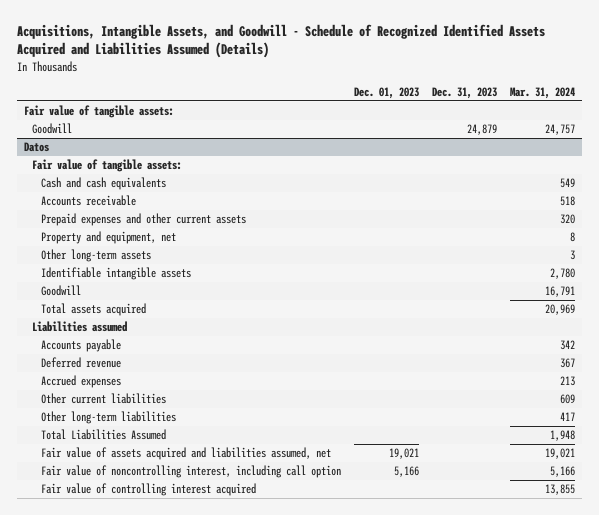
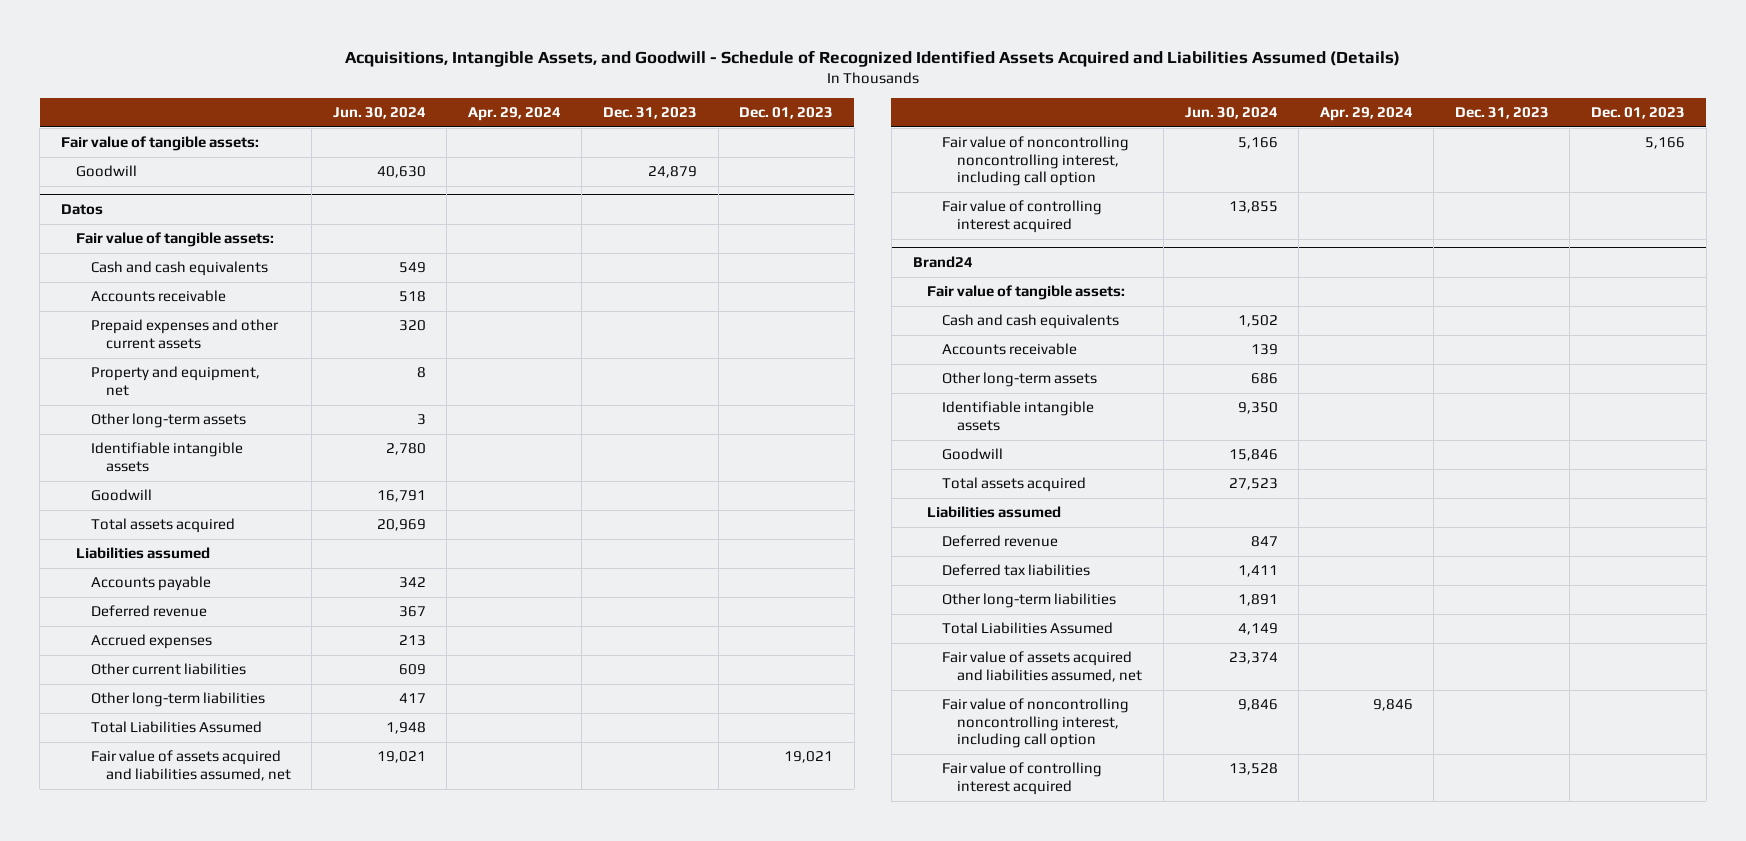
- | Dec. 01, 2023 | Dec. 31, 2023 | Mar. 31, 2024
+ | Jun. 30, 2024 | Apr. 29, 2024 | Dec. 31, 2023 | Dec. 01, 2023
@ Datos
- Fair value of noncontrolling interest, including call option | 5,166 | | 5,166
+ Fair value of noncontrolling noncontrolling interest, including call option | 5,166 | | | 5,166
+ Brand24
+ Fair value of tangible assets:
+ Cash and cash equivalents | 1,502 | | |
+ Accounts receivable | 139 | | |
+ Other long-term assets | 686 | | |
+ Identifiable intangible assets | 9,350 | | |
+ Goodwill | 15,846 | | |
+ Total assets acquired | 27,523 | | |
+ Liabilities assumed
+ Deferred revenue | 847 | | |
+ Deferred tax liabilities | 1,411 | | |
+ Other long-term liabilities | 1,891 | | |
+ Total Liabilities Assumed | 4,149 | | |
+ Fair value of assets acquired and liabilities assumed, net | 23,374 | | |
+ Fair value of noncontrolling noncontrolling interest, including call option | 9,846 | 9,846 | |
+ Fair value of controlling interest acquired | 13,528 | | |

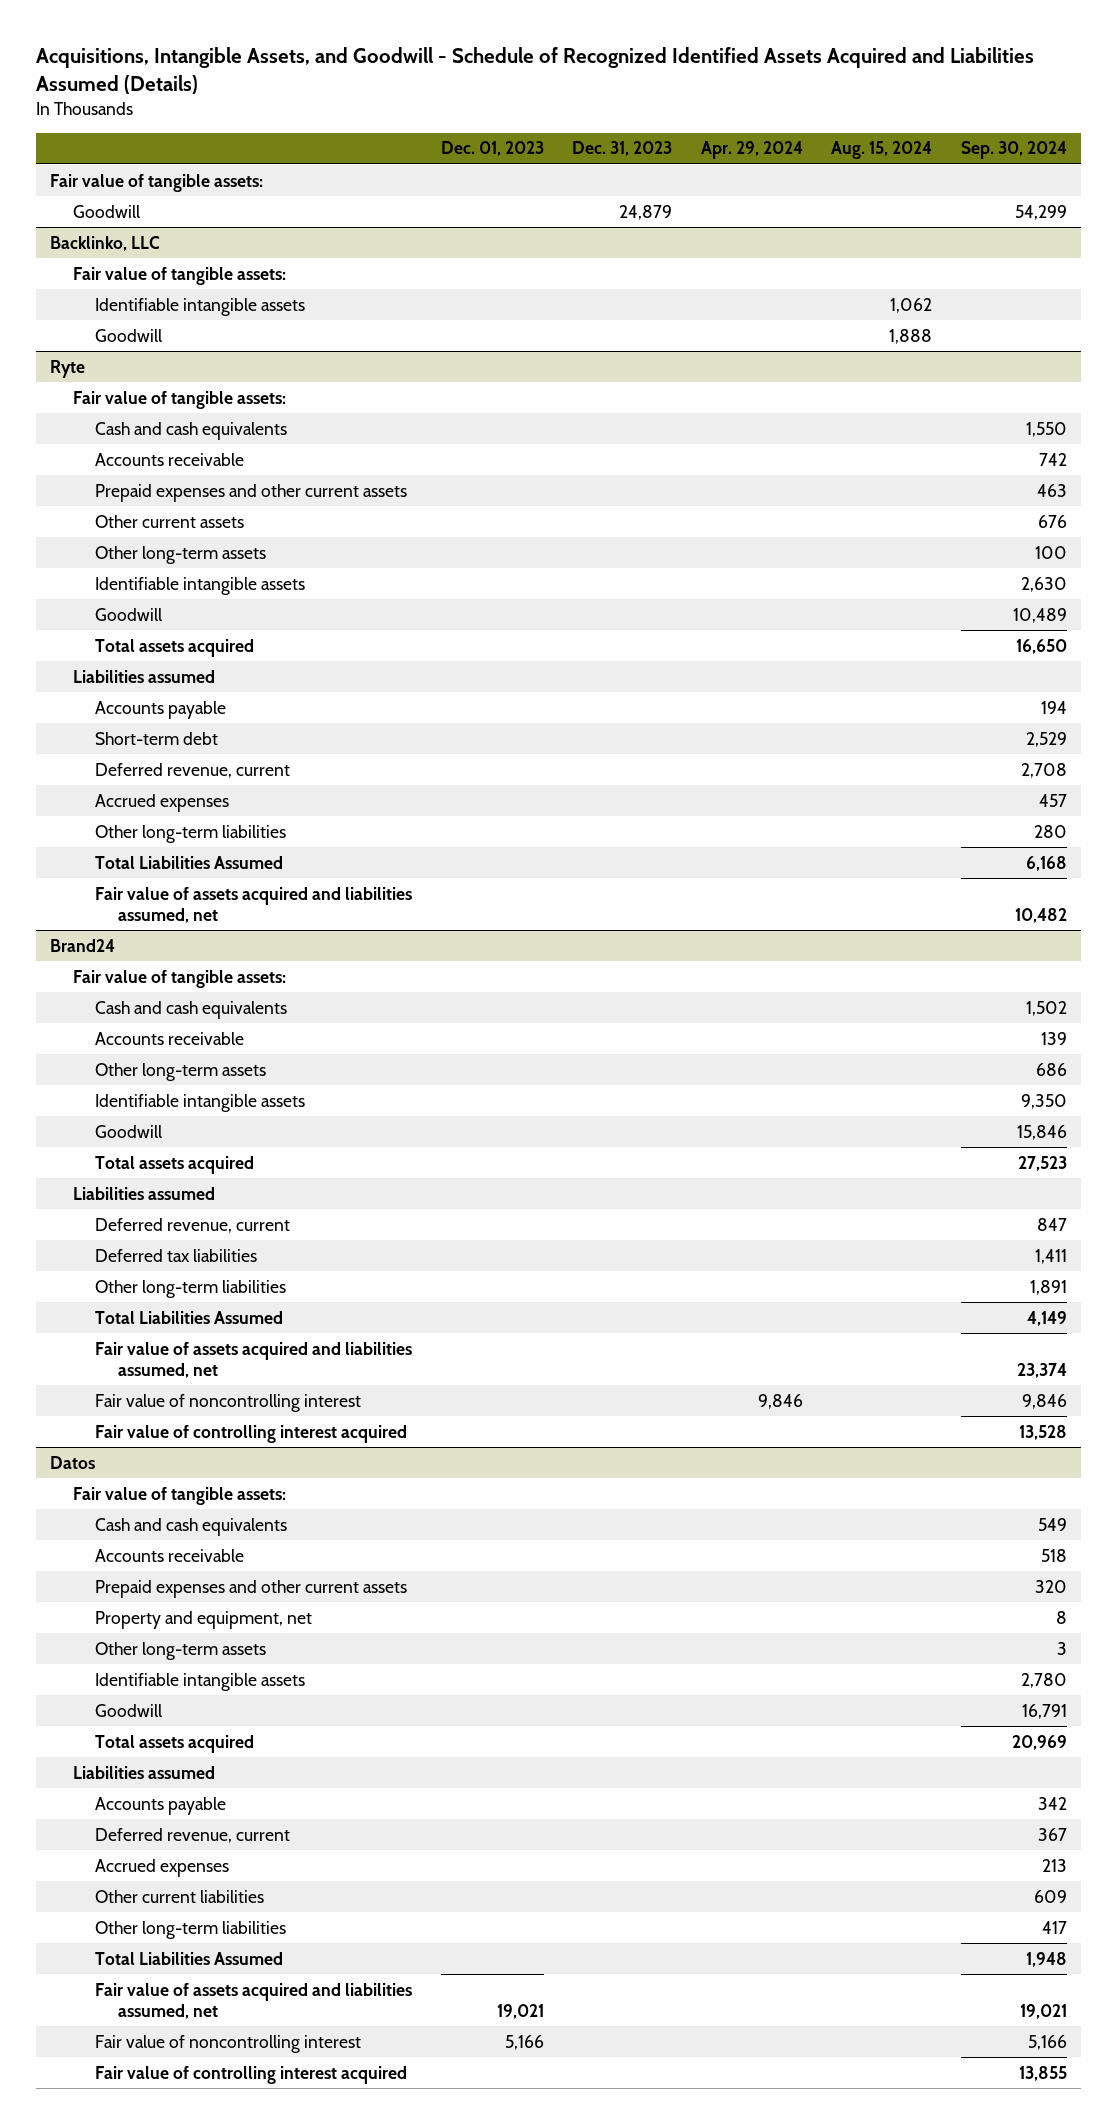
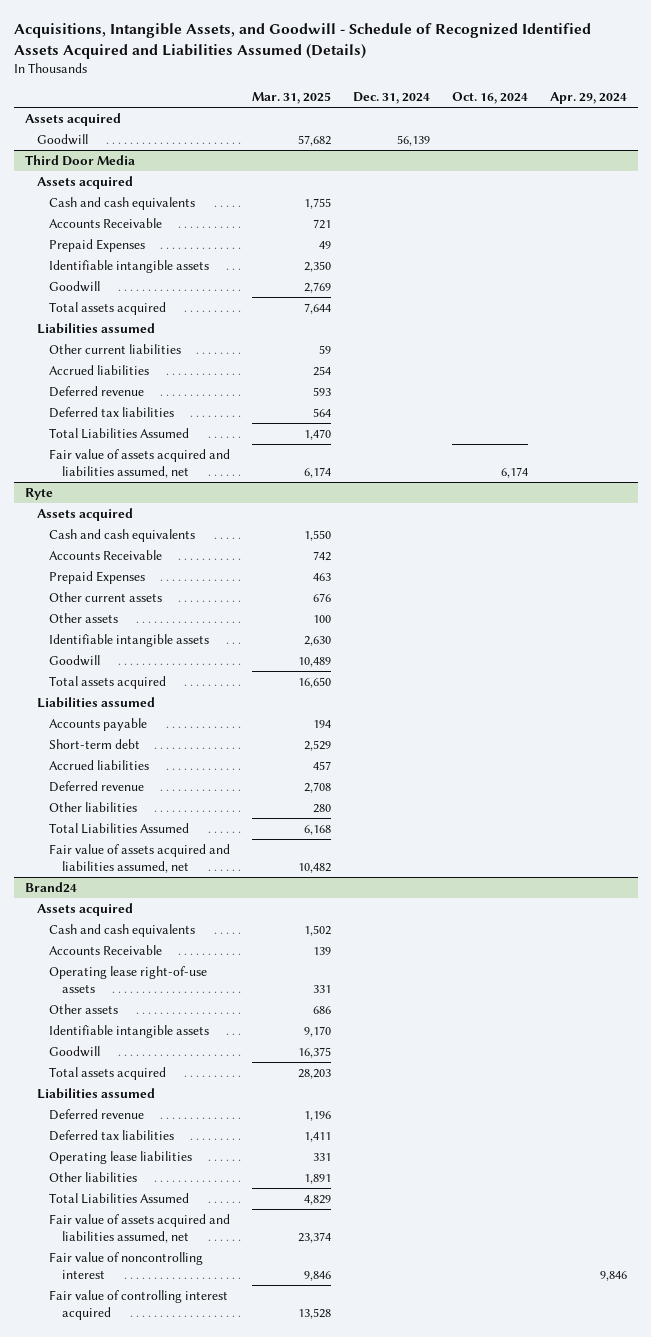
- | Dec. 01, 2023 | Dec. 31, 2023 | Apr. 29, 2024 | Aug. 15, 2024 | Sep. 30, 2024
+ | Mar. 31, 2025 | Dec. 31, 2024 | Oct. 16, 2024 | Apr. 29, 2024
- Fair value of tangible assets:
+ Assets acquired
- Backlinko, LLC
- Fair value of tangible assets:
- Identifiable intangible assets | | | | 1,062 |
- Goodwill | | | | 1,888 |
+ Third Door Media
+ Assets acquired
+ Cash and cash equivalents | 1,755 | | |
+ Accounts Receivable | 721 | | |
+ Prepaid Expenses | 49 | | |
+ Identifiable intangible assets | 2,350 | | |
+ Goodwill | 2,769 | | |
+ Total assets acquired | 7,644 | | |
+ Liabilities assumed
+ Other current liabilities | 59 | | |
+ Accrued liabilities | 254 | | |
+ Deferred revenue | 593 | | |
+ Deferred tax liabilities | 564 | | |
+ Total Liabilities Assumed | 1,470 | | |
+ Fair value of assets acquired and liabilities assumed, net | 6,174 | | 6,174 |
@ Ryte
- Fair value of tangible assets:
+ Assets acquired
- Accounts receivable | | | | | 742
- Prepaid expenses and other current assets | | | | | 463
+ Accounts Receivable | 742 | | |
+ Prepaid Expenses | 463 | | |
- Other long-term assets | | | | | 100
+ Other assets | 100 | | |
- Deferred revenue, current | | | | | 2,708
- Accrued expenses | | | | | 457
- Other long-term liabilities | | | | | 280
+ Accrued liabilities | 457 | | |
+ Deferred revenue | 2,708 | | |
+ Other liabilities | 280 | | |
@ Brand24
- Fair value of tangible assets:
+ Assets acquired
- Accounts receivable | | | | | 139
- Other long-term assets | | | | | 686
+ Accounts Receivable | 139 | | |
+ Operating lease right-of-use assets | 331 | | |
+ Other assets | 686 | | |
- Deferred revenue, current | | | | | 847
+ Deferred revenue | 1,196 | | |
- Other long-term liabilities | | | | | 1,891
+ Operating lease liabilities | 331 | | |
+ Other liabilities | 1,891 | | |
- Datos
- Fair value of tangible assets:
- Cash and cash equivalents | | | | | 549
- Accounts receivable | | | | | 518
- Prepaid expenses and other current assets | | | | | 320
- Property and equipment, net | | | | | 8
- Other long-term assets | | | | | 3
- Identifiable intangible assets | | | | | 2,780
- Goodwill | | | | | 16,791
- Total assets acquired | | | | | 20,969
- Liabilities assumed
- Accounts payable | | | | | 342
- Deferred revenue, current | | | | | 367
- Accrued expenses | | | | | 213
- Other current liabilities | | | | | 609
- Other long-term liabilities | | | | | 417
- Total Liabilities Assumed | | | | | 1,948
- Fair value of assets acquired and liabilities assumed, net | 19,021 | | | | 19,021
- Fair value of noncontrolling interest | 5,166 | | | | 5,166
- Fair value of controlling interest acquired | | | | | 13,855

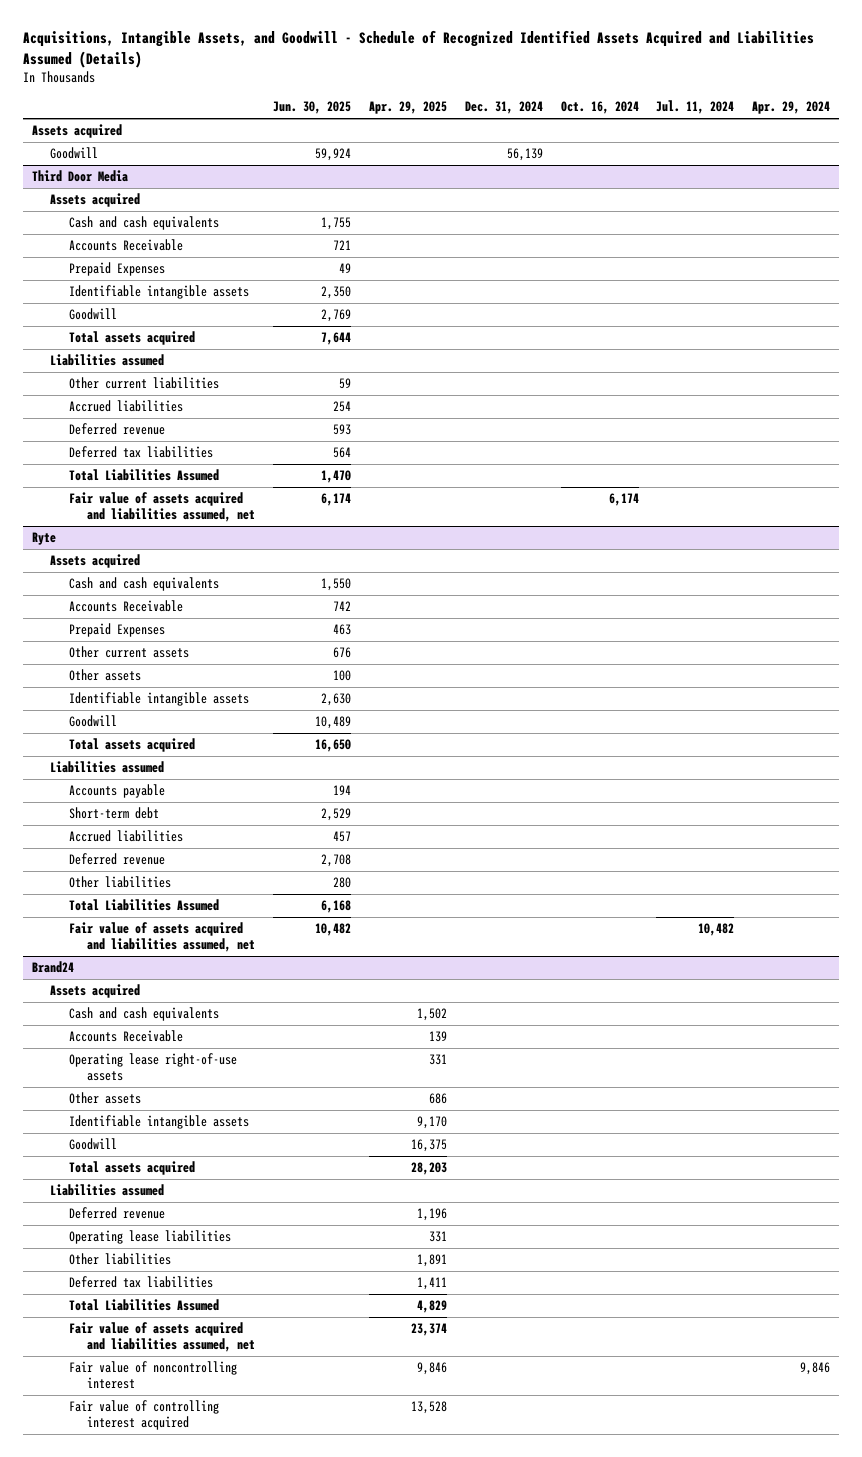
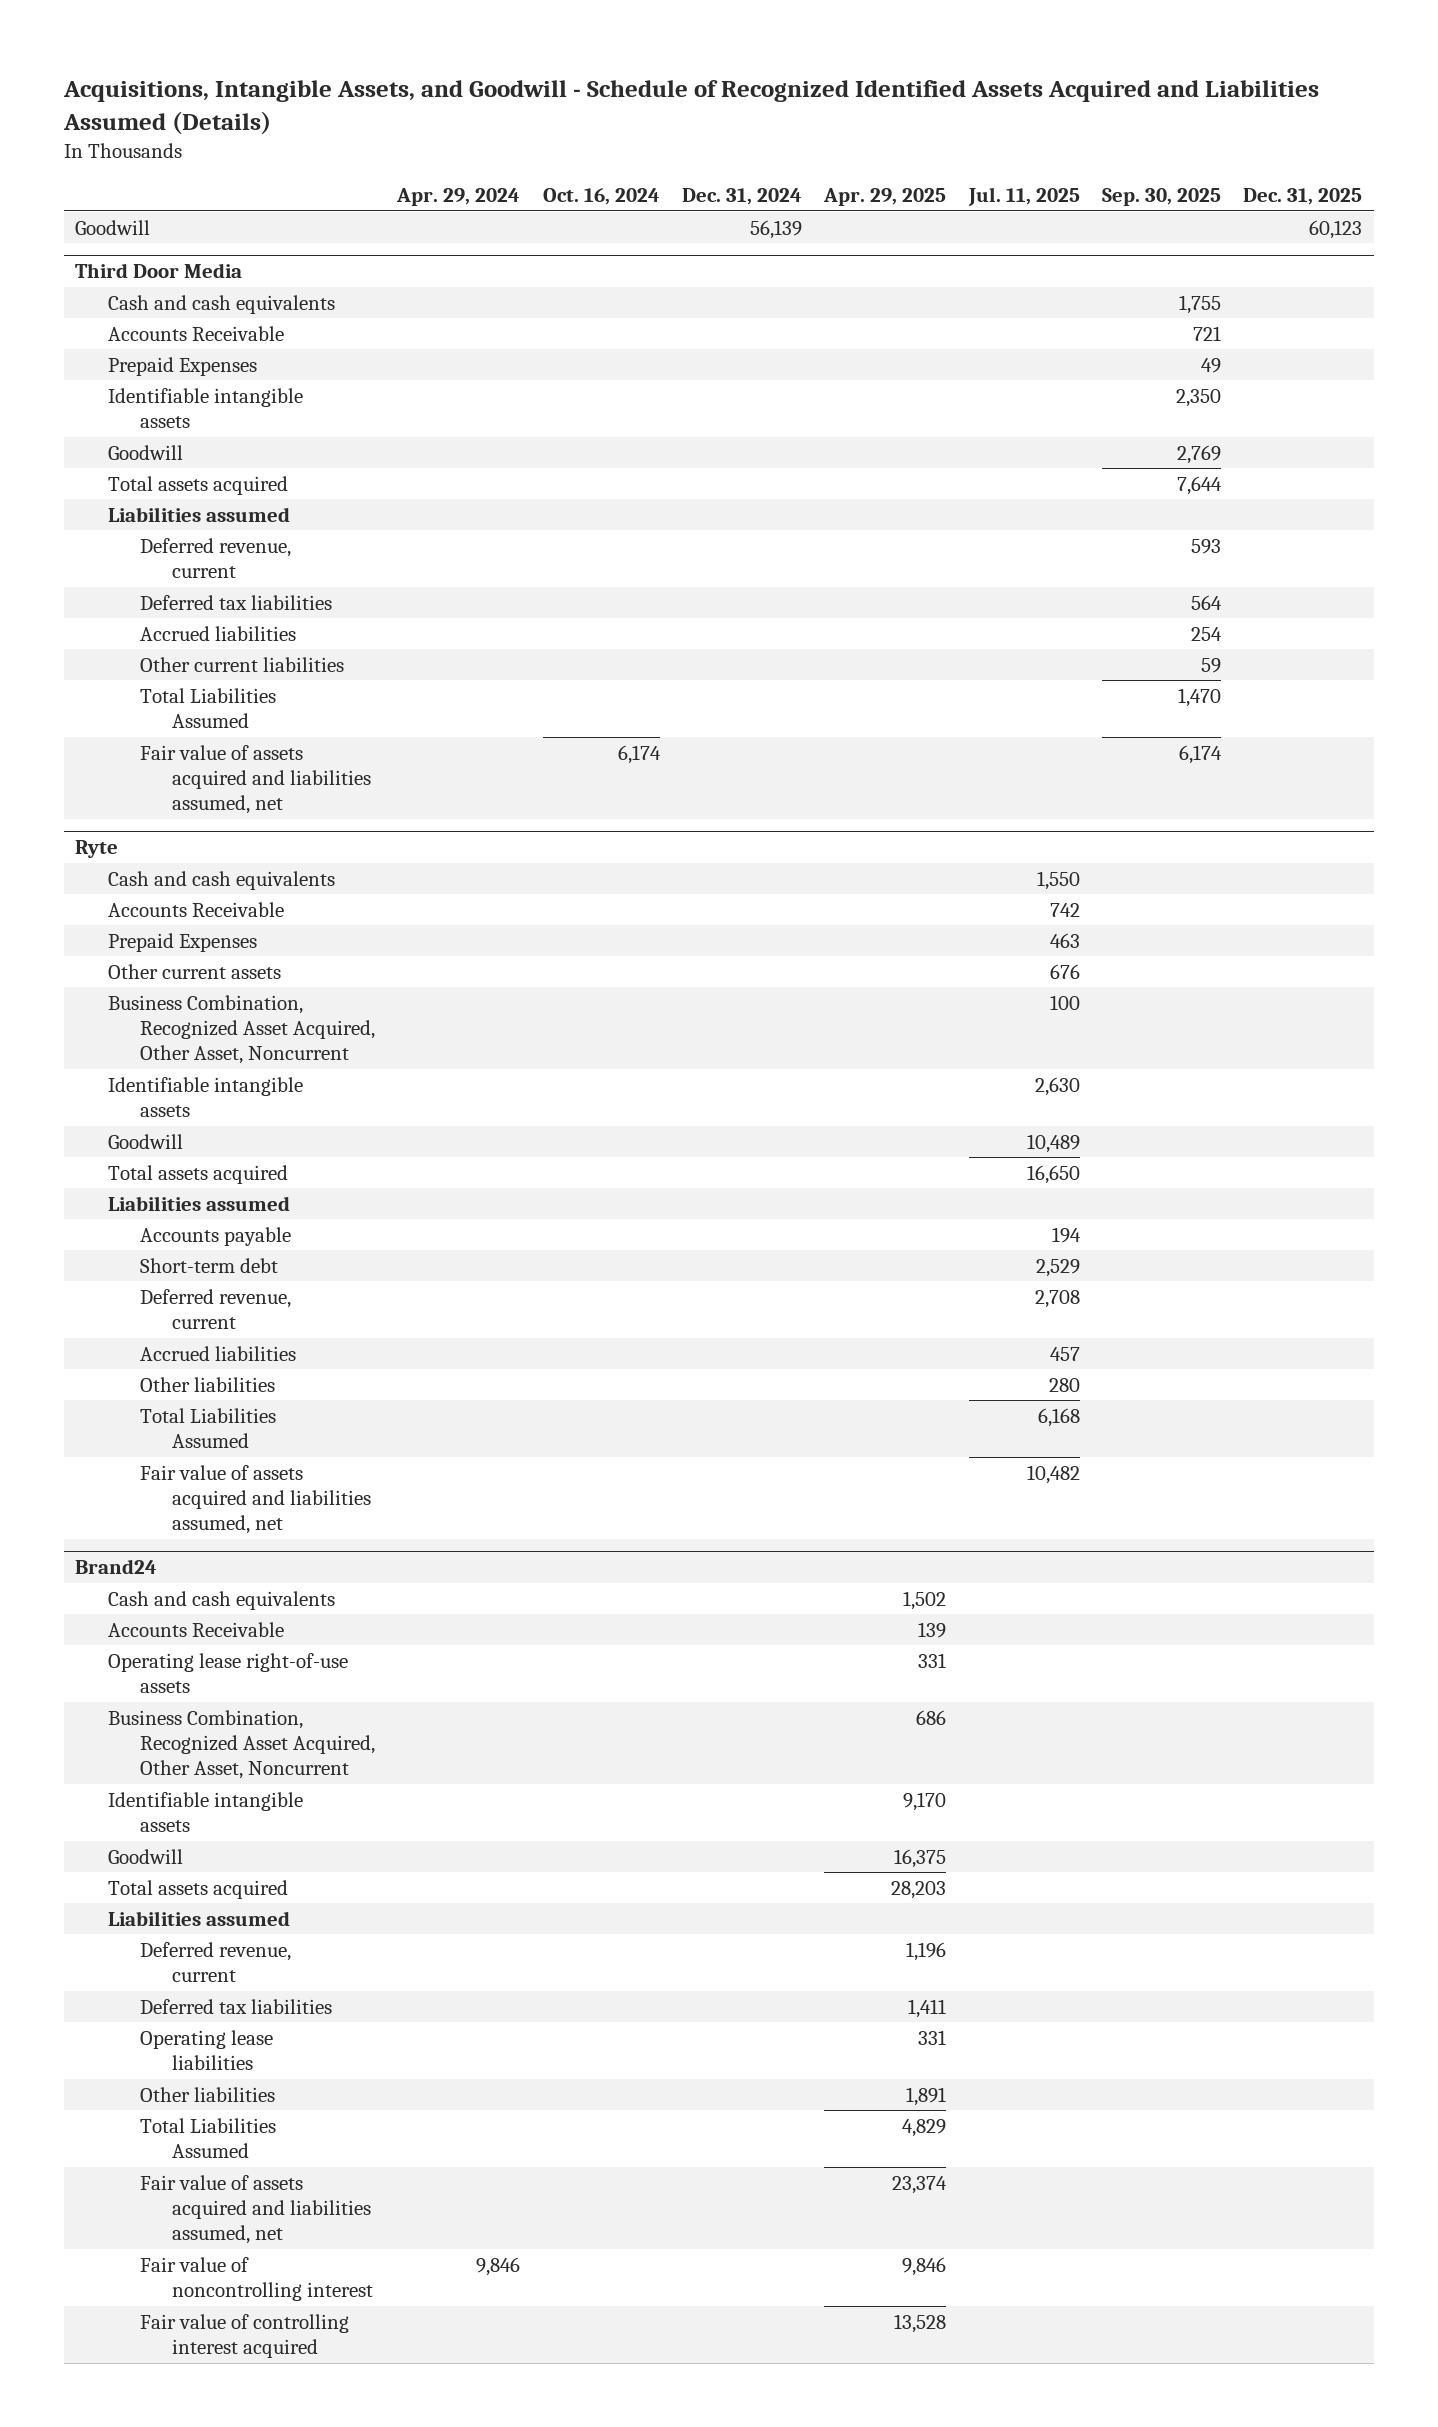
- | Jun. 30, 2025 | Apr. 29, 2025 | Dec. 31, 2024 | Oct. 16, 2024 | Jul. 11, 2024 | Apr. 29, 2024
+ | Apr. 29, 2024 | Oct. 16, 2024 | Dec. 31, 2024 | Apr. 29, 2025 | Jul. 11, 2025 | Sep. 30, 2025 | Dec. 31, 2025
- Assets acquired
@ Third Door Media
- Assets acquired
- Deferred revenue | 593 | | | | |
+ Deferred revenue, current | | | | | | 593 |
moved down: Accrued liabilities | | | | | | 254 |
moved down: Other current liabilities | | | | | | 59 |
@ Ryte
- Assets acquired
- Other assets | 100 | | | | |
+ Business Combination, Recognized Asset Acquired, Other Asset, Noncurrent | | | | | 100 | |
+ Deferred revenue, current | | | | | 2,708 | |
- Deferred revenue | 2,708 | | | | |
@ Brand24
- Assets acquired
- Other assets | | 686 | | | |
+ Business Combination, Recognized Asset Acquired, Other Asset, Noncurrent | | | | 686 | | |
- Deferred revenue | | 1,196 | | | |
+ Deferred revenue, current | | | | 1,196 | | |
moved up: Deferred tax liabilities | | | | 1,411 | | |

